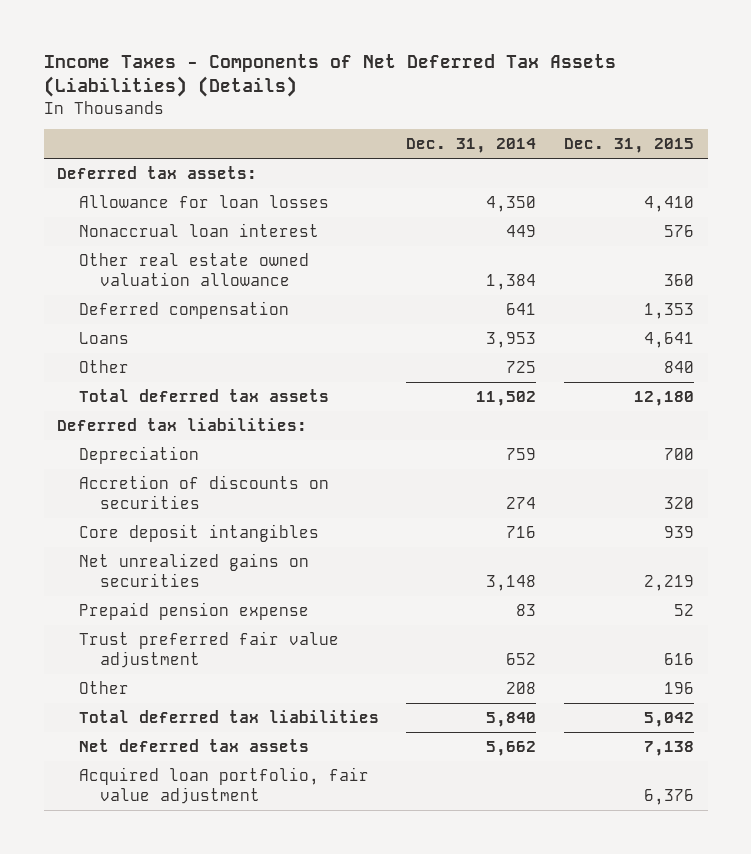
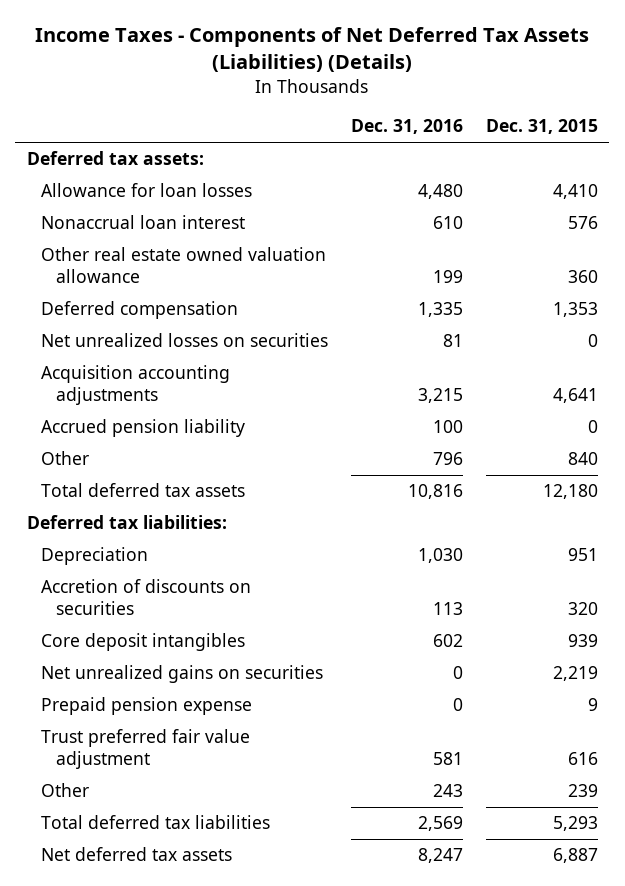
- | Dec. 31, 2014 | Dec. 31, 2015
+ | Dec. 31, 2016 | Dec. 31, 2015
- Loans | 3,953 | 4,641
+ Net unrealized losses on securities | 81 | 0
+ Acquisition accounting adjustments | 3,215 | 4,641
+ Accrued pension liability | 100 | 0
- Depreciation | 759 | 700
+ Depreciation | 1,030 | 951
- Prepaid pension expense | 83 | 52
+ Prepaid pension expense | 0 | 9
- Other | 208 | 196
- Total deferred tax liabilities | 5,840 | 5,042
- Net deferred tax assets | 5,662 | 7,138
- Acquired loan portfolio, fair value adjustment | | 6,376
+ Other | 243 | 239
+ Total deferred tax liabilities | 2,569 | 5,293
+ Net deferred tax assets | 8,247 | 6,887

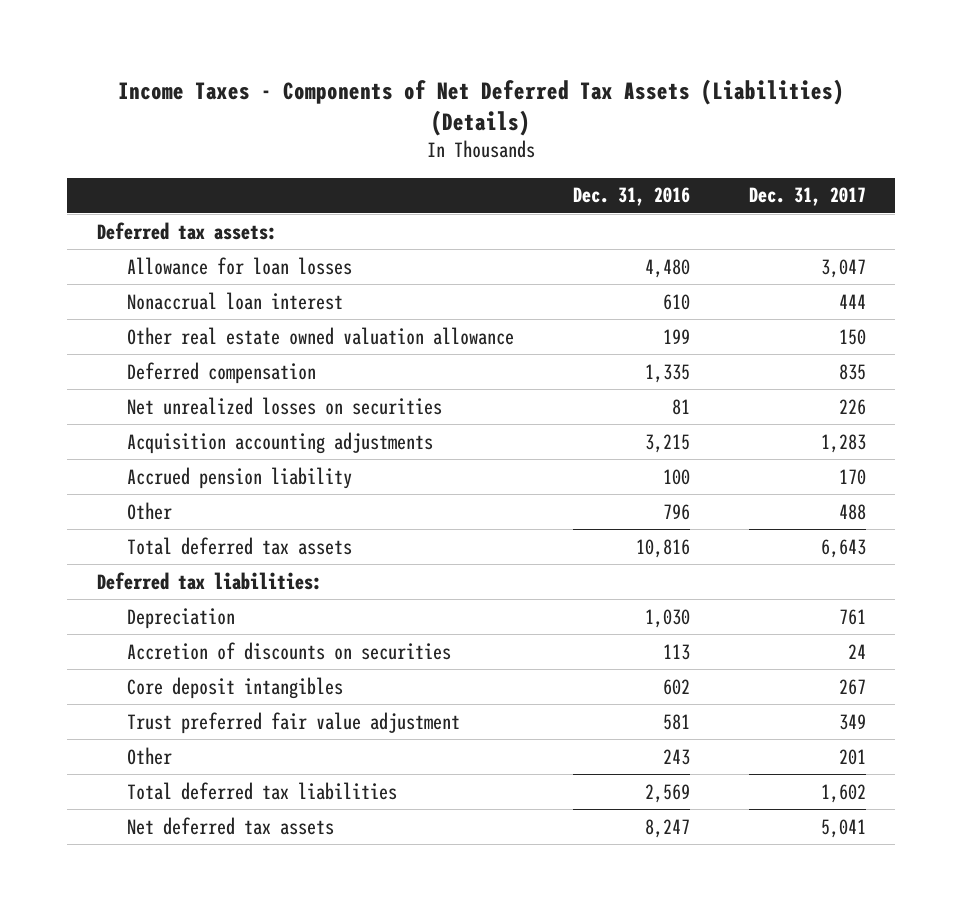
- | Dec. 31, 2016 | Dec. 31, 2015
+ | Dec. 31, 2016 | Dec. 31, 2017
- Net unrealized gains on securities | 0 | 2,219
- Prepaid pension expense | 0 | 9

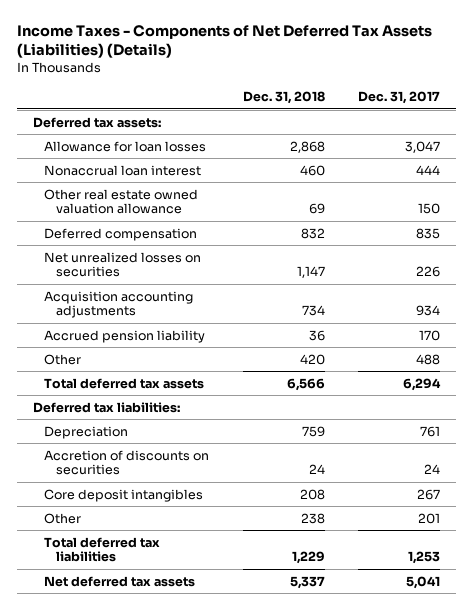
- | Dec. 31, 2016 | Dec. 31, 2017
+ | Dec. 31, 2018 | Dec. 31, 2017
- Acquisition accounting adjustments | 3,215 | 1,283
+ Acquisition accounting adjustments | 734 | 934
- Total deferred tax assets | 10,816 | 6,643
+ Total deferred tax assets | 6,566 | 6,294
- Trust preferred fair value adjustment | 581 | 349
- Total deferred tax liabilities | 2,569 | 1,602
+ Total deferred tax liabilities | 1,229 | 1,253

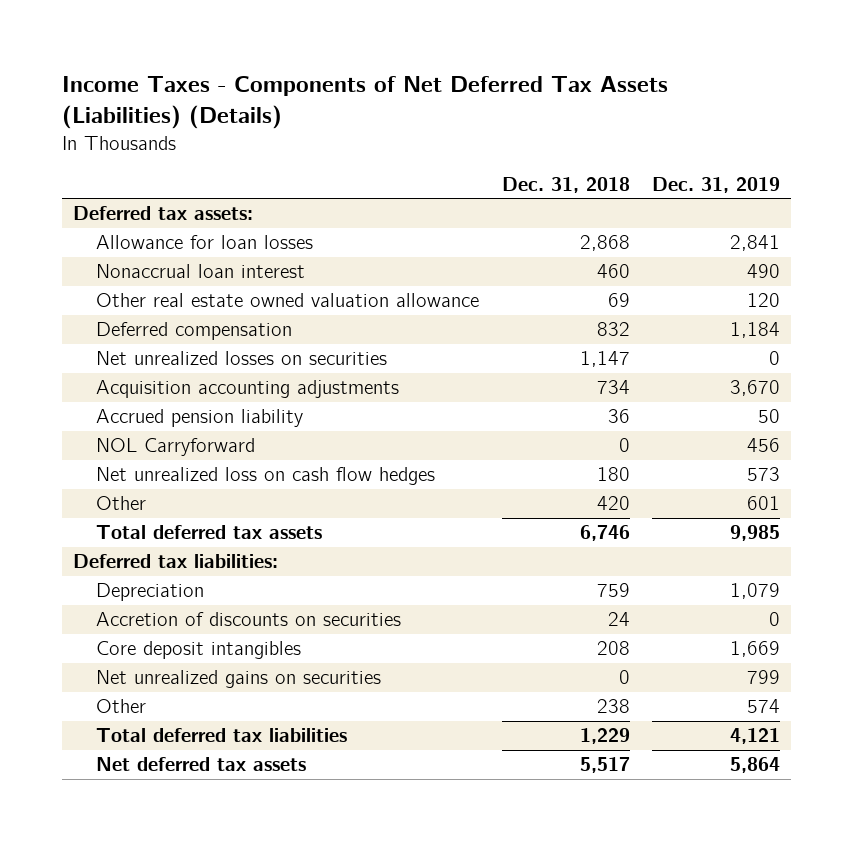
- | Dec. 31, 2018 | Dec. 31, 2017
+ | Dec. 31, 2018 | Dec. 31, 2019
+ NOL Carryforward | 0 | 456
+ Net unrealized loss on cash flow hedges | 180 | 573
- Total deferred tax assets | 6,566 | 6,294
+ Total deferred tax assets | 6,746 | 9,985
+ Net unrealized gains on securities | 0 | 799
- Net deferred tax assets | 5,337 | 5,041
+ Net deferred tax assets | 5,517 | 5,864

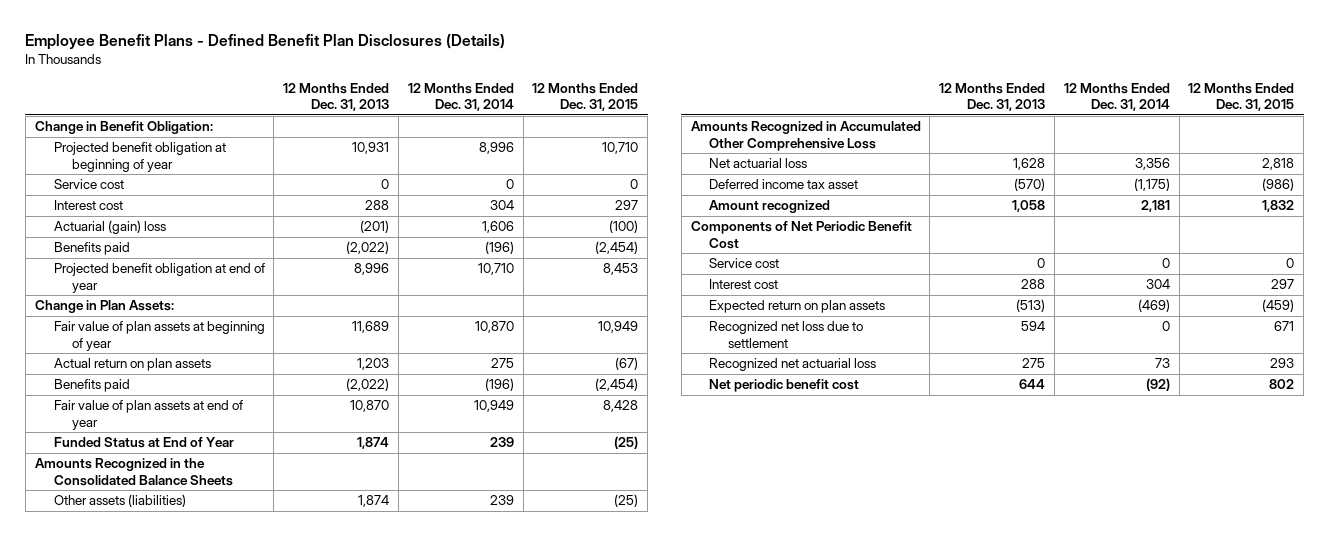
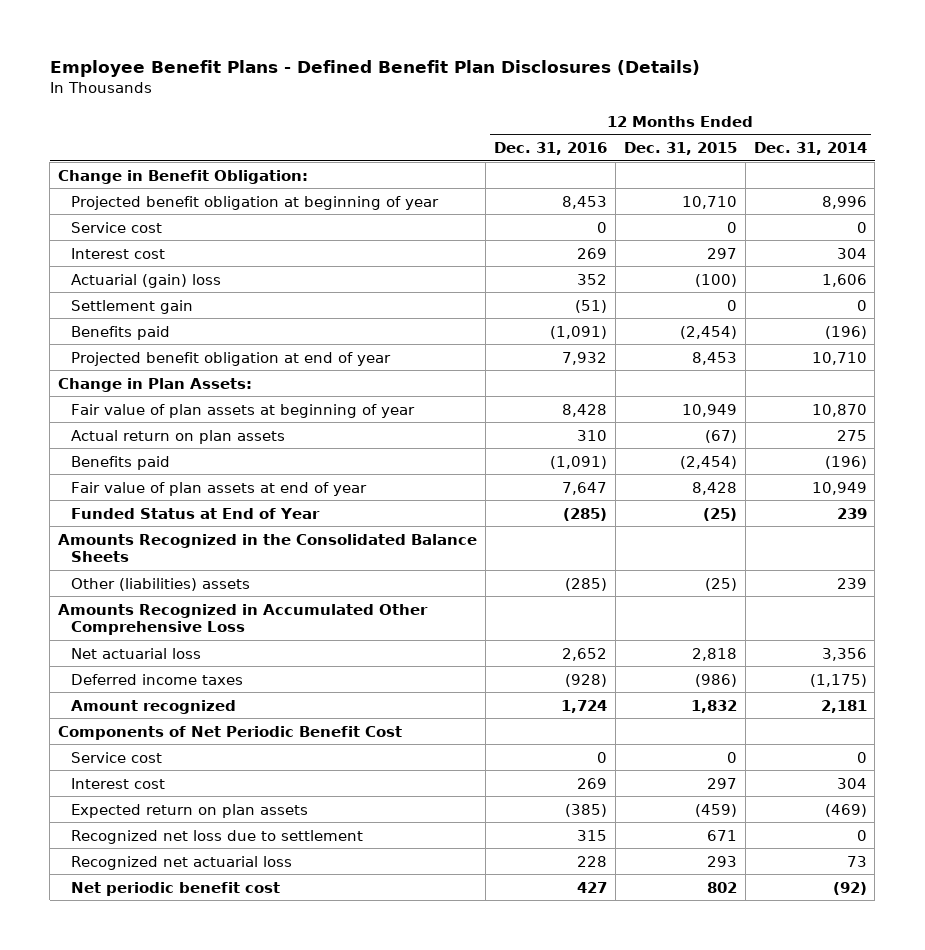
- | 12 Months Ended Dec. 31, 2013 | 12 Months Ended Dec. 31, 2014 | 12 Months Ended Dec. 31, 2015
+ | 12 Months Ended Dec. 31, 2016 | 12 Months Ended Dec. 31, 2015 | 12 Months Ended Dec. 31, 2014
+ Settlement gain | (51) | 0 | 0
- Other assets (liabilities) | 1,874 | 239 | (25)
+ Other (liabilities) assets | (285) | (25) | 239
- Deferred income tax asset | (570) | (1,175) | (986)
+ Deferred income taxes | (928) | (986) | (1,175)

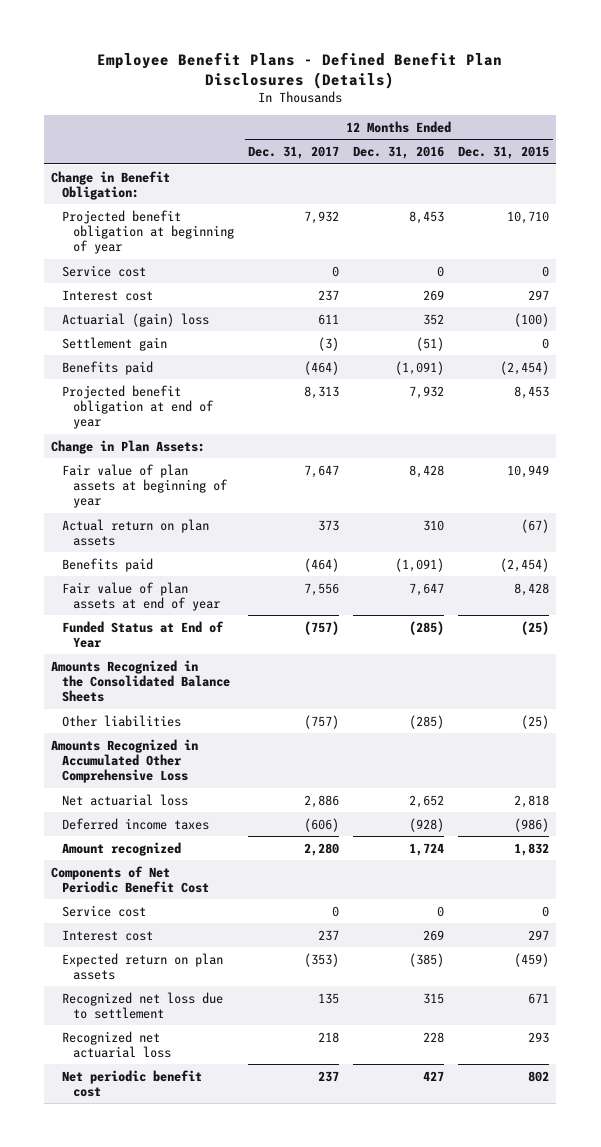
- | 12 Months Ended Dec. 31, 2016 | 12 Months Ended Dec. 31, 2015 | 12 Months Ended Dec. 31, 2014
+ | 12 Months Ended Dec. 31, 2017 | 12 Months Ended Dec. 31, 2016 | 12 Months Ended Dec. 31, 2015
- Other (liabilities) assets | (285) | (25) | 239
+ Other liabilities | (757) | (285) | (25)

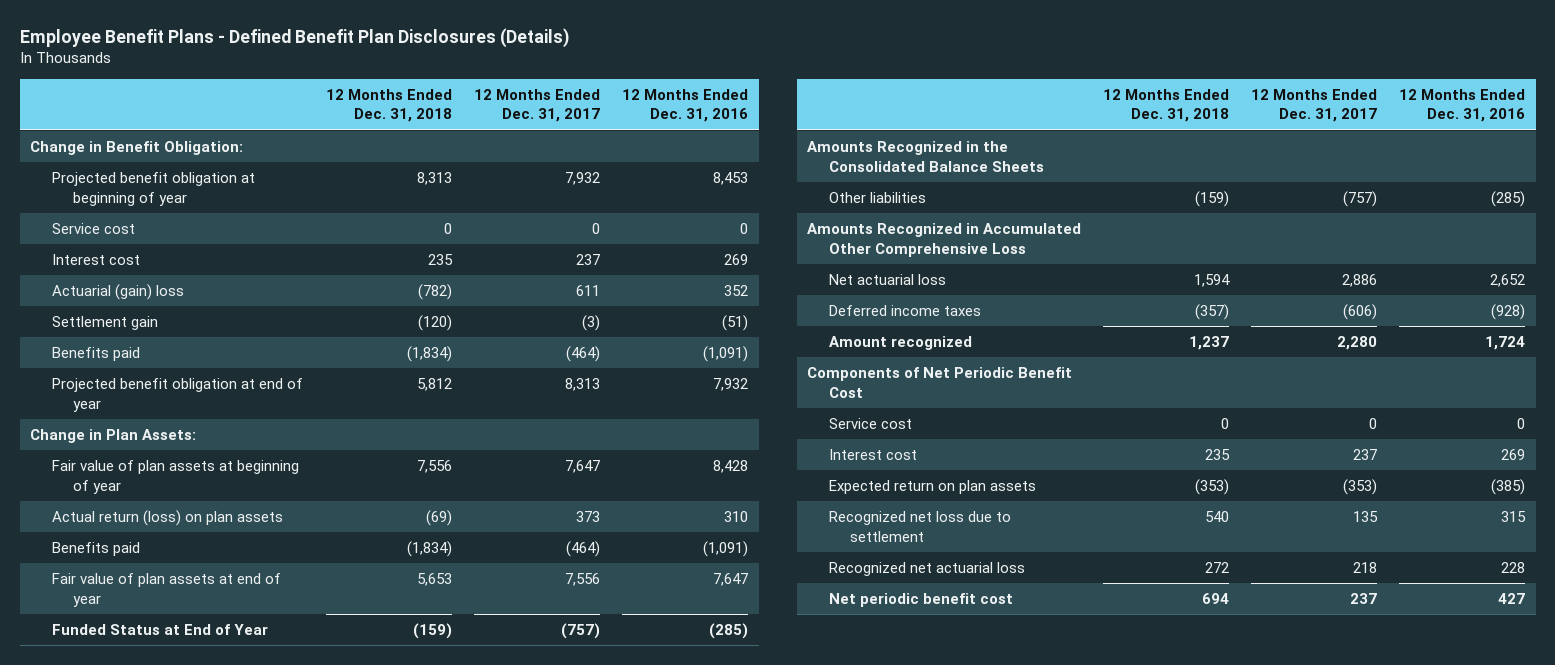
- | 12 Months Ended Dec. 31, 2017 | 12 Months Ended Dec. 31, 2016 | 12 Months Ended Dec. 31, 2015
+ | 12 Months Ended Dec. 31, 2018 | 12 Months Ended Dec. 31, 2017 | 12 Months Ended Dec. 31, 2016
- Actual return on plan assets | 373 | 310 | (67)
+ Actual return (loss) on plan assets | (69) | 373 | 310

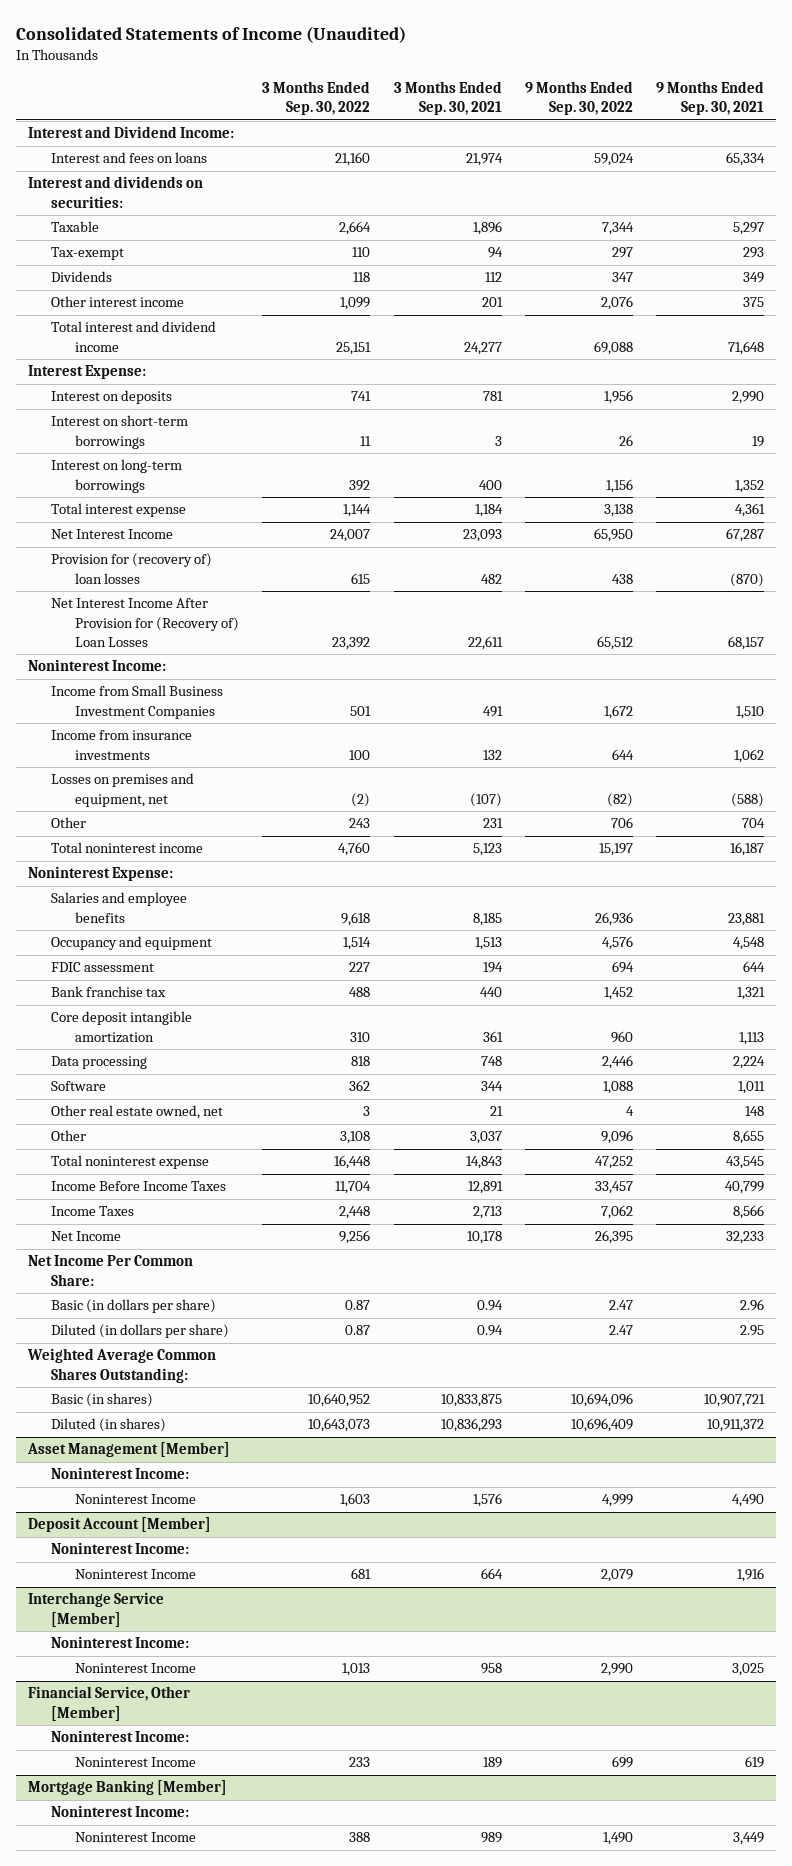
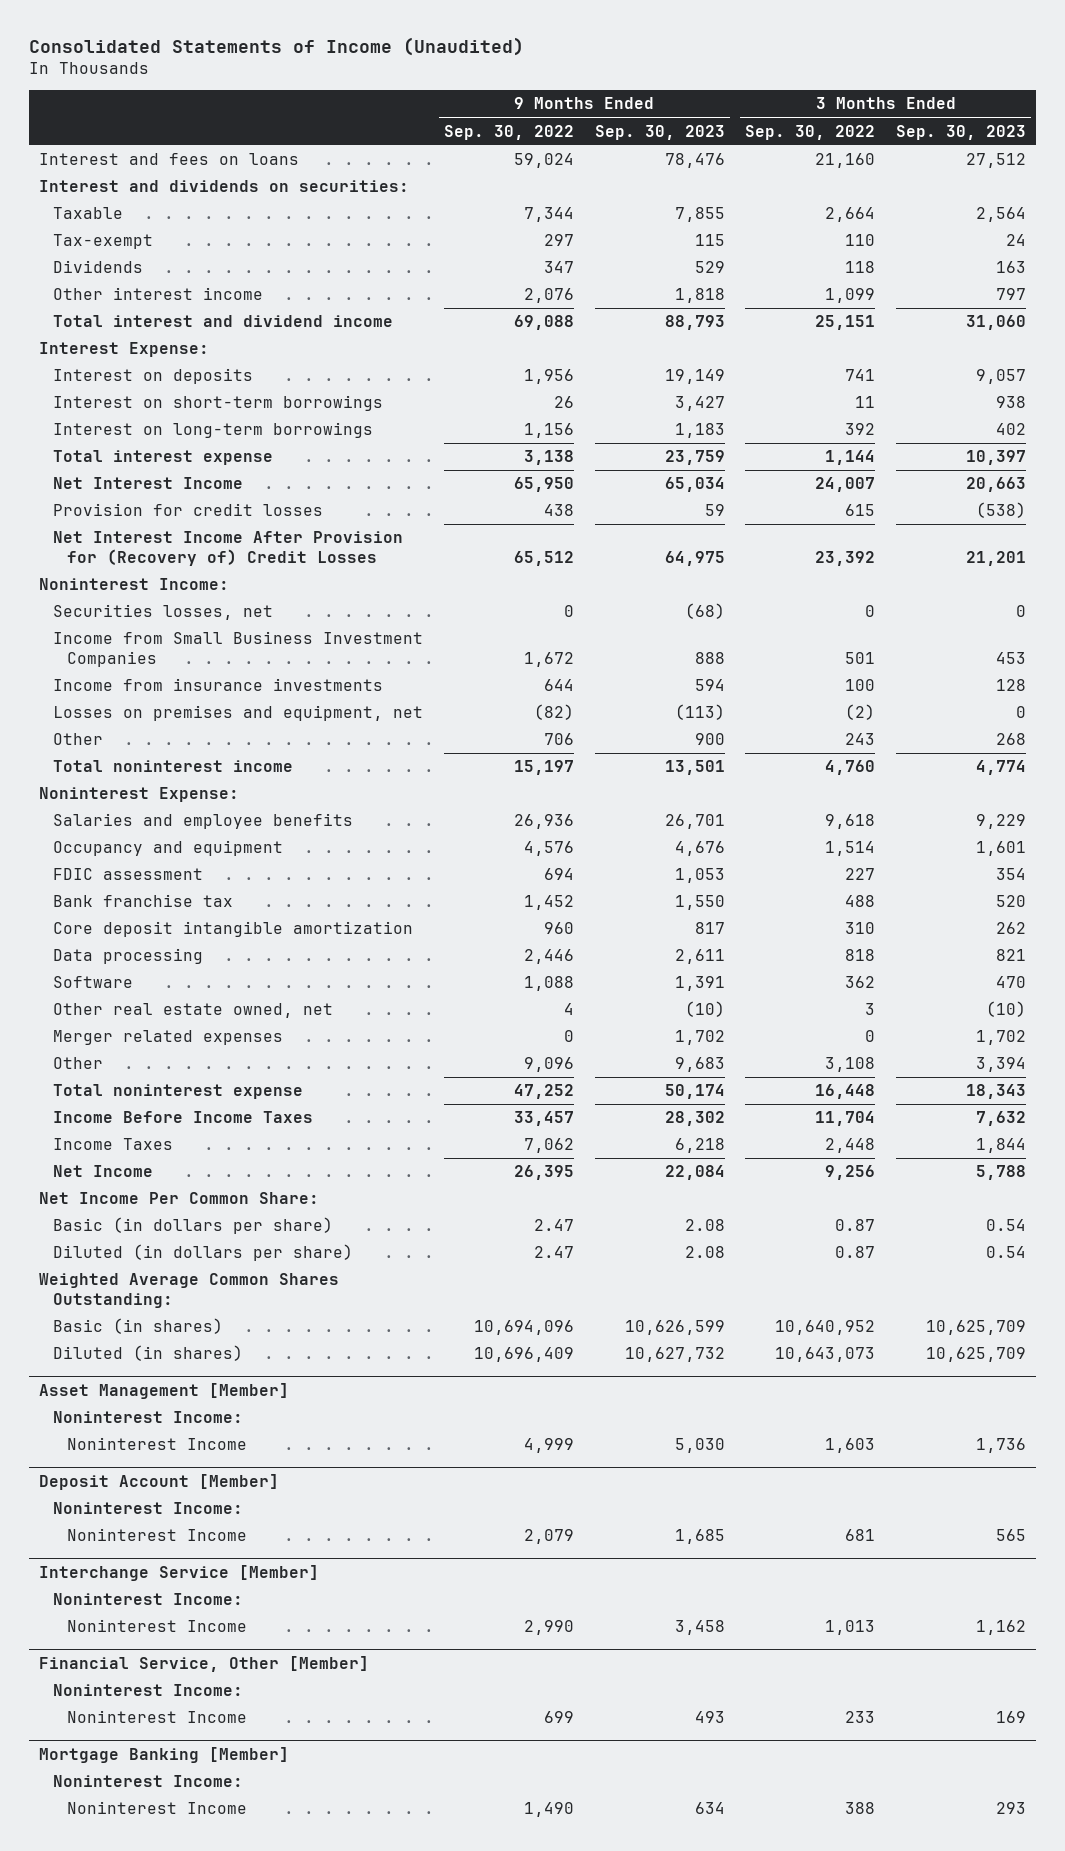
- | 3 Months Ended Sep. 30, 2022 | 3 Months Ended Sep. 30, 2021 | 9 Months Ended Sep. 30, 2022 | 9 Months Ended Sep. 30, 2021
+ | 9 Months Ended Sep. 30, 2022 | 9 Months Ended Sep. 30, 2023 | 3 Months Ended Sep. 30, 2022 | 3 Months Ended Sep. 30, 2023
- Interest and Dividend Income:
- Provision for (recovery of) loan losses | 615 | 482 | 438 | (870)
- Net Interest Income After Provision for (Recovery of) Loan Losses | 23,392 | 22,611 | 65,512 | 68,157
+ Provision for credit losses | 438 | 59 | 615 | (538)
+ Net Interest Income After Provision for (Recovery of) Credit Losses | 65,512 | 64,975 | 23,392 | 21,201
+ Securities losses, net | 0 | (68) | 0 | 0
+ Merger related expenses | 0 | 1,702 | 0 | 1,702

